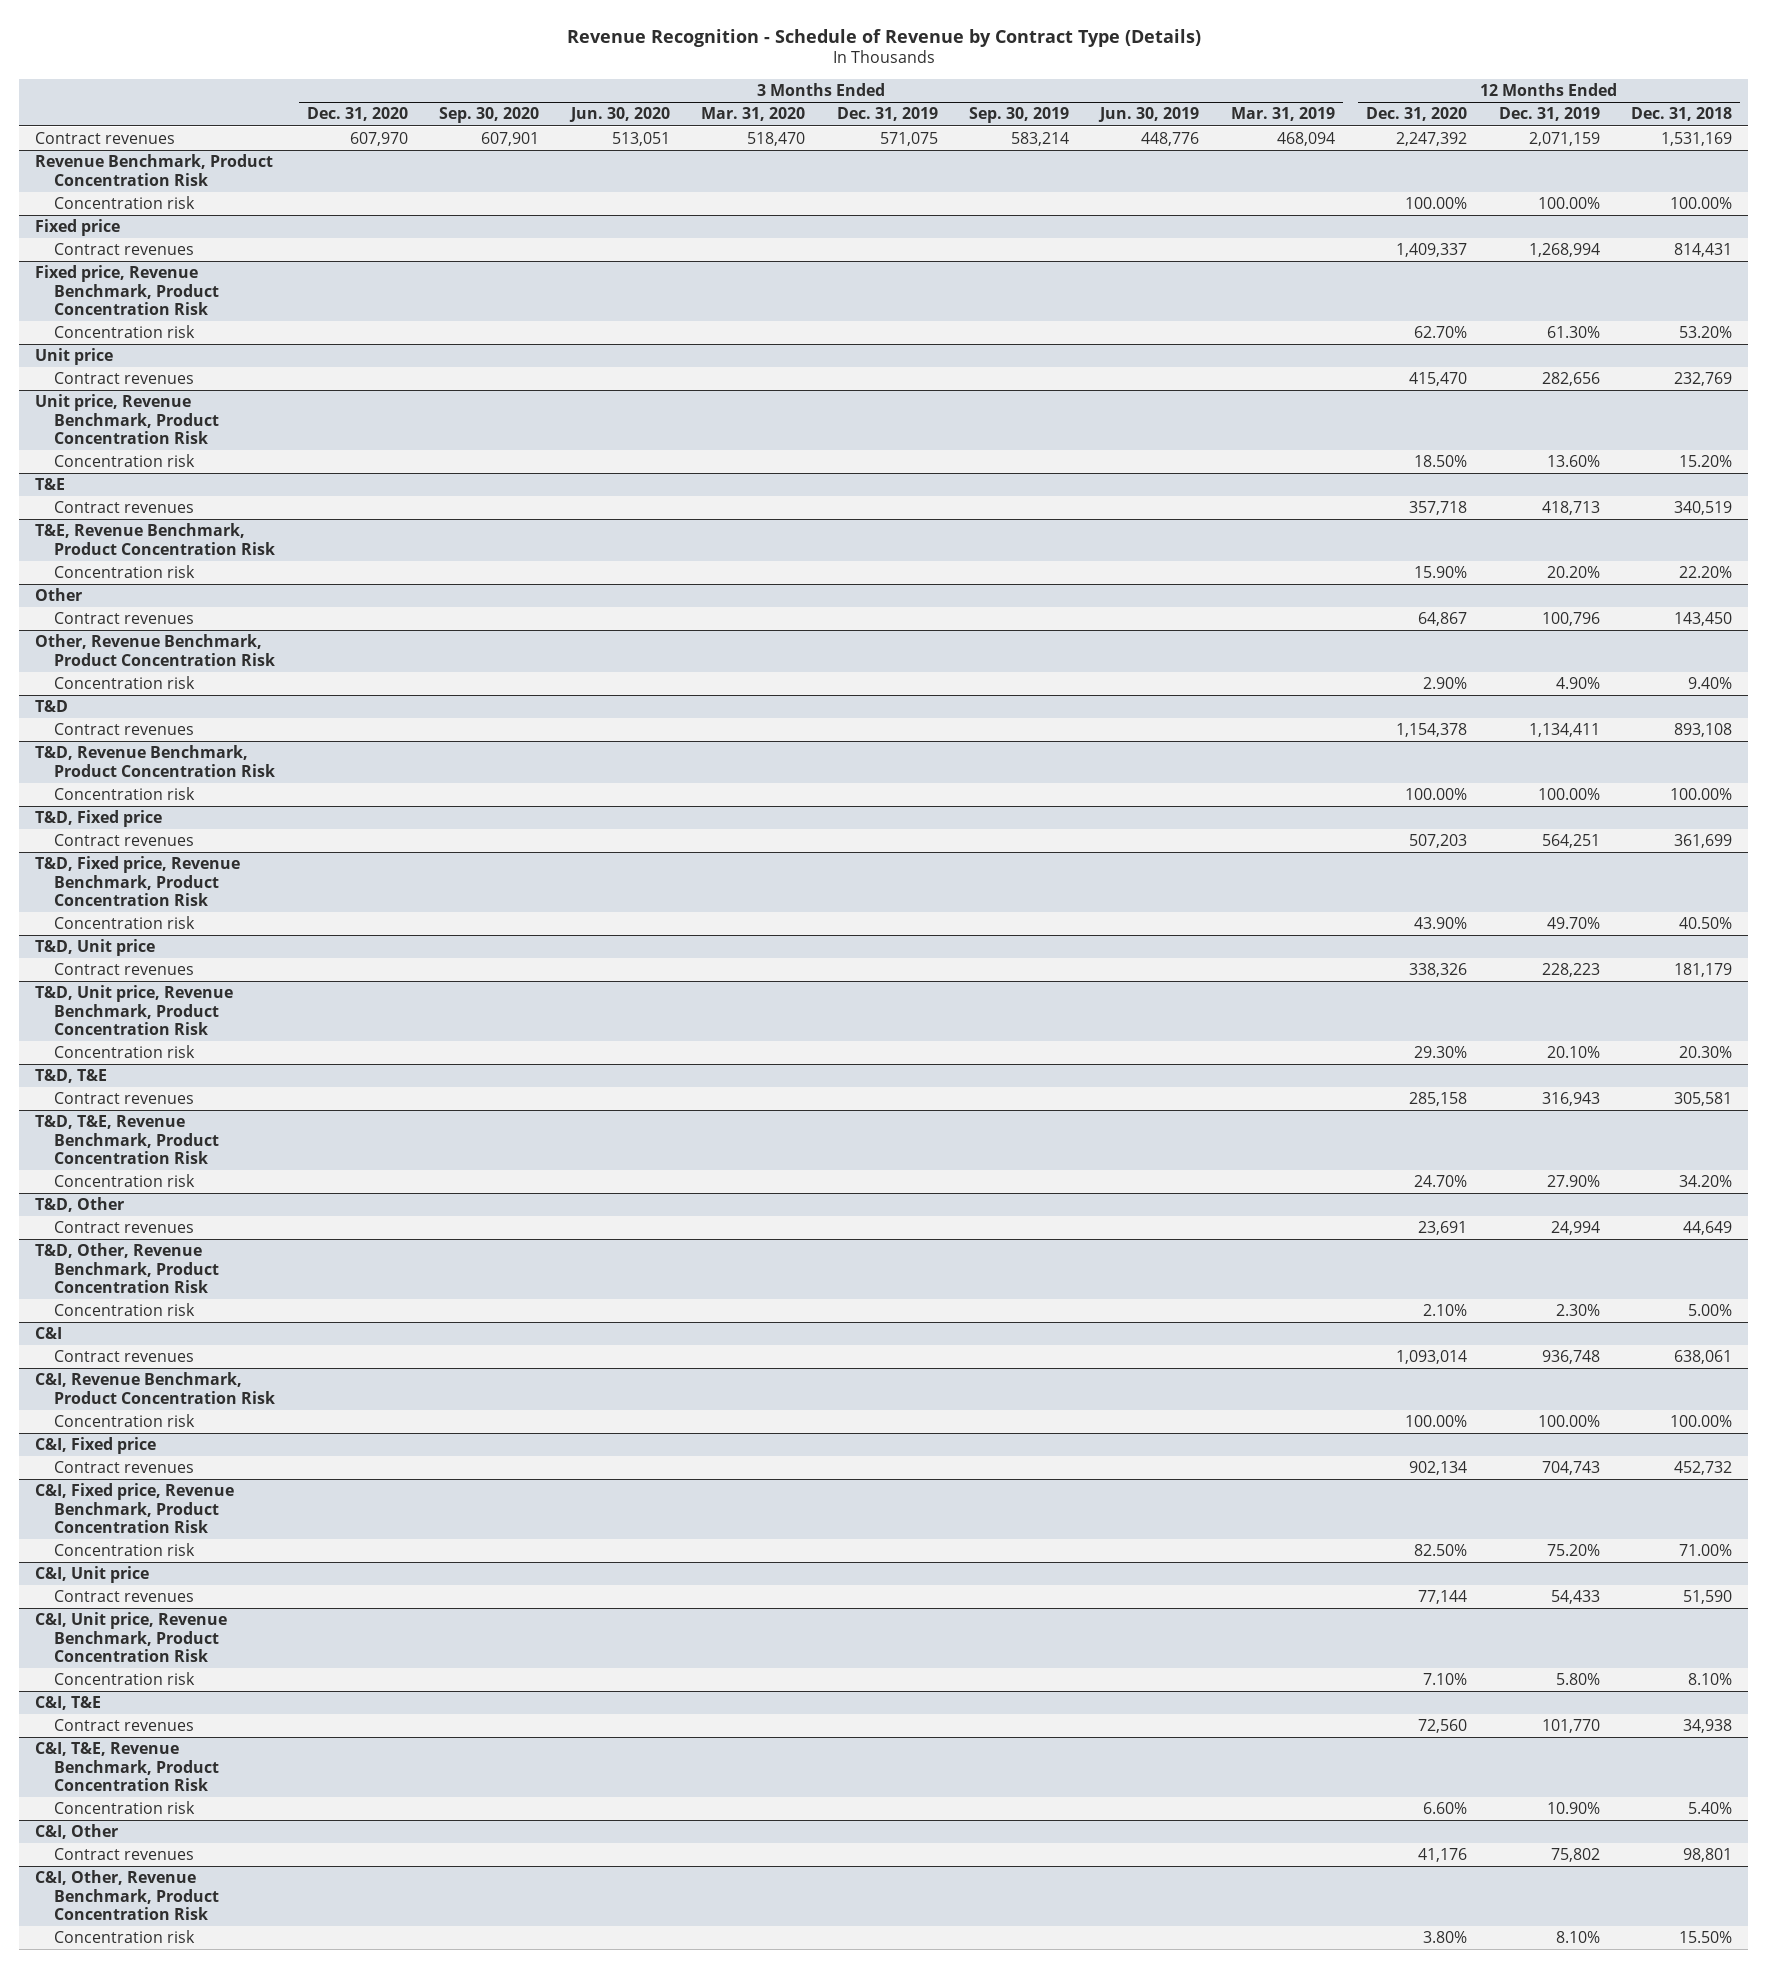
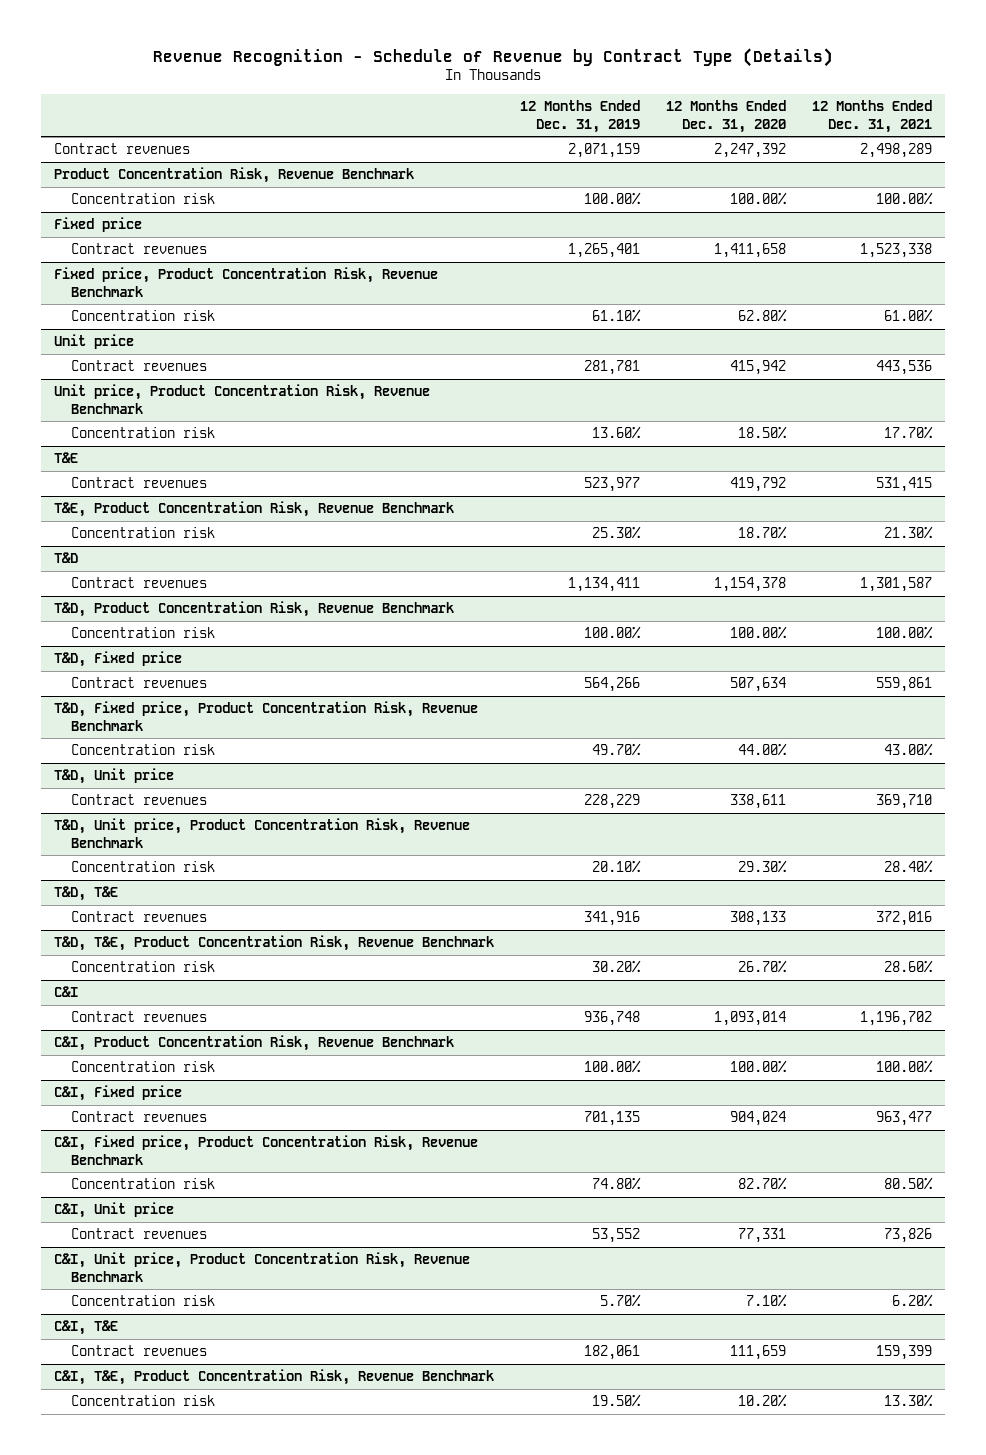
- | 3 Months Ended Dec. 31, 2020 | 3 Months Ended Sep. 30, 2020 | 3 Months Ended Jun. 30, 2020 | 3 Months Ended Mar. 31, 2020 | 3 Months Ended Dec. 31, 2019 | 3 Months Ended Sep. 30, 2019 | 3 Months Ended Jun. 30, 2019 | 3 Months Ended Mar. 31, 2019 | 12 Months Ended Dec. 31, 2020 | 12 Months Ended Dec. 31, 2019 | 12 Months Ended Dec. 31, 2018
+ | 12 Months Ended Dec. 31, 2019 | 12 Months Ended Dec. 31, 2020 | 12 Months Ended Dec. 31, 2021
- Revenue Benchmark, Product Concentration Risk
+ Product Concentration Risk, Revenue Benchmark
@ Fixed price
- Contract revenues | | | | | | | | | 1,409,337 | 1,268,994 | 814,431
- Fixed price, Revenue Benchmark, Product Concentration Risk
- Concentration risk | | | | | | | | | 62.70% | 61.30% | 53.20%
@ Fixed price
+ Contract revenues | 1,265,401 | 1,411,658 | 1,523,338
+ Fixed price, Product Concentration Risk, Revenue Benchmark
+ Concentration risk | 61.10% | 62.80% | 61.00%
@ Unit price
- Contract revenues | | | | | | | | | 415,470 | 282,656 | 232,769
- Unit price, Revenue Benchmark, Product Concentration Risk
@ Unit price
+ Contract revenues | 281,781 | 415,942 | 443,536
+ Unit price, Product Concentration Risk, Revenue Benchmark
@ T&E
- Contract revenues | | | | | | | | | 357,718 | 418,713 | 340,519
- T&E, Revenue Benchmark, Product Concentration Risk
- Concentration risk | | | | | | | | | 15.90% | 20.20% | 22.20%
- Other
- Contract revenues | | | | | | | | | 64,867 | 100,796 | 143,450
- Other, Revenue Benchmark, Product Concentration Risk
- Concentration risk | | | | | | | | | 2.90% | 4.90% | 9.40%
@ T&E
+ Contract revenues | 523,977 | 419,792 | 531,415
+ T&E, Product Concentration Risk, Revenue Benchmark
+ Concentration risk | 25.30% | 18.70% | 21.30%
- T&D, Revenue Benchmark, Product Concentration Risk
+ T&D, Product Concentration Risk, Revenue Benchmark
@ T&D, Fixed price
- Contract revenues | | | | | | | | | 507,203 | 564,251 | 361,699
- T&D, Fixed price, Revenue Benchmark, Product Concentration Risk
- Concentration risk | | | | | | | | | 43.90% | 49.70% | 40.50%
@ T&D, Fixed price
+ Contract revenues | 564,266 | 507,634 | 559,861
+ T&D, Fixed price, Product Concentration Risk, Revenue Benchmark
+ Concentration risk | 49.70% | 44.00% | 43.00%
@ T&D, Unit price
- Contract revenues | | | | | | | | | 338,326 | 228,223 | 181,179
- T&D, Unit price, Revenue Benchmark, Product Concentration Risk
@ T&D, Unit price
+ Contract revenues | 228,229 | 338,611 | 369,710
+ T&D, Unit price, Product Concentration Risk, Revenue Benchmark
@ T&D, T&E
- Contract revenues | | | | | | | | | 285,158 | 316,943 | 305,581
- T&D, T&E, Revenue Benchmark, Product Concentration Risk
- Concentration risk | | | | | | | | | 24.70% | 27.90% | 34.20%
- T&D, Other
- Contract revenues | | | | | | | | | 23,691 | 24,994 | 44,649
- T&D, Other, Revenue Benchmark, Product Concentration Risk
- Concentration risk | | | | | | | | | 2.10% | 2.30% | 5.00%
@ T&D, T&E
+ Contract revenues | 341,916 | 308,133 | 372,016
+ T&D, T&E, Product Concentration Risk, Revenue Benchmark
+ Concentration risk | 30.20% | 26.70% | 28.60%
- C&I, Revenue Benchmark, Product Concentration Risk
+ C&I, Product Concentration Risk, Revenue Benchmark
@ C&I, Fixed price
- Contract revenues | | | | | | | | | 902,134 | 704,743 | 452,732
- C&I, Fixed price, Revenue Benchmark, Product Concentration Risk
- Concentration risk | | | | | | | | | 82.50% | 75.20% | 71.00%
@ C&I, Fixed price
+ Contract revenues | 701,135 | 904,024 | 963,477
+ C&I, Fixed price, Product Concentration Risk, Revenue Benchmark
+ Concentration risk | 74.80% | 82.70% | 80.50%
@ C&I, Unit price
- Contract revenues | | | | | | | | | 77,144 | 54,433 | 51,590
- C&I, Unit price, Revenue Benchmark, Product Concentration Risk
- Concentration risk | | | | | | | | | 7.10% | 5.80% | 8.10%
@ C&I, Unit price
+ Contract revenues | 53,552 | 77,331 | 73,826
+ C&I, Unit price, Product Concentration Risk, Revenue Benchmark
+ Concentration risk | 5.70% | 7.10% | 6.20%
@ C&I, T&E
- Contract revenues | | | | | | | | | 72,560 | 101,770 | 34,938
- C&I, T&E, Revenue Benchmark, Product Concentration Risk
- Concentration risk | | | | | | | | | 6.60% | 10.90% | 5.40%
- C&I, Other
- Contract revenues | | | | | | | | | 41,176 | 75,802 | 98,801
- C&I, Other, Revenue Benchmark, Product Concentration Risk
- Concentration risk | | | | | | | | | 3.80% | 8.10% | 15.50%
@ C&I, T&E
+ Contract revenues | 182,061 | 111,659 | 159,399
+ C&I, T&E, Product Concentration Risk, Revenue Benchmark
+ Concentration risk | 19.50% | 10.20% | 13.30%

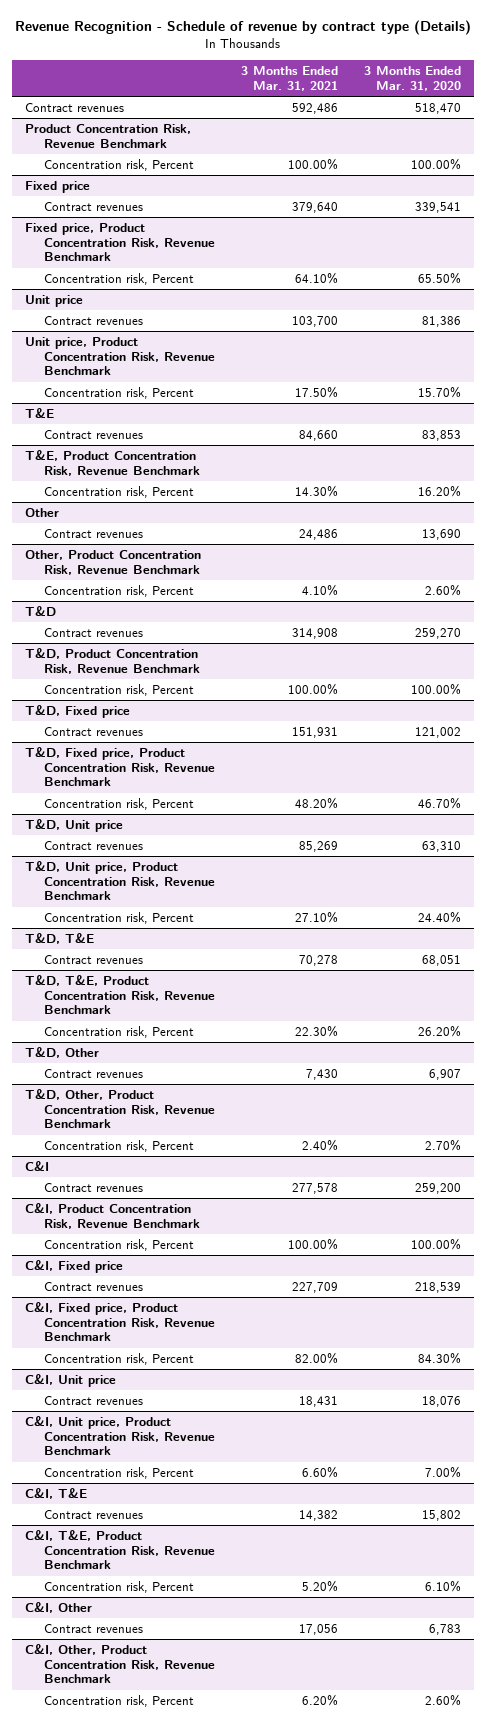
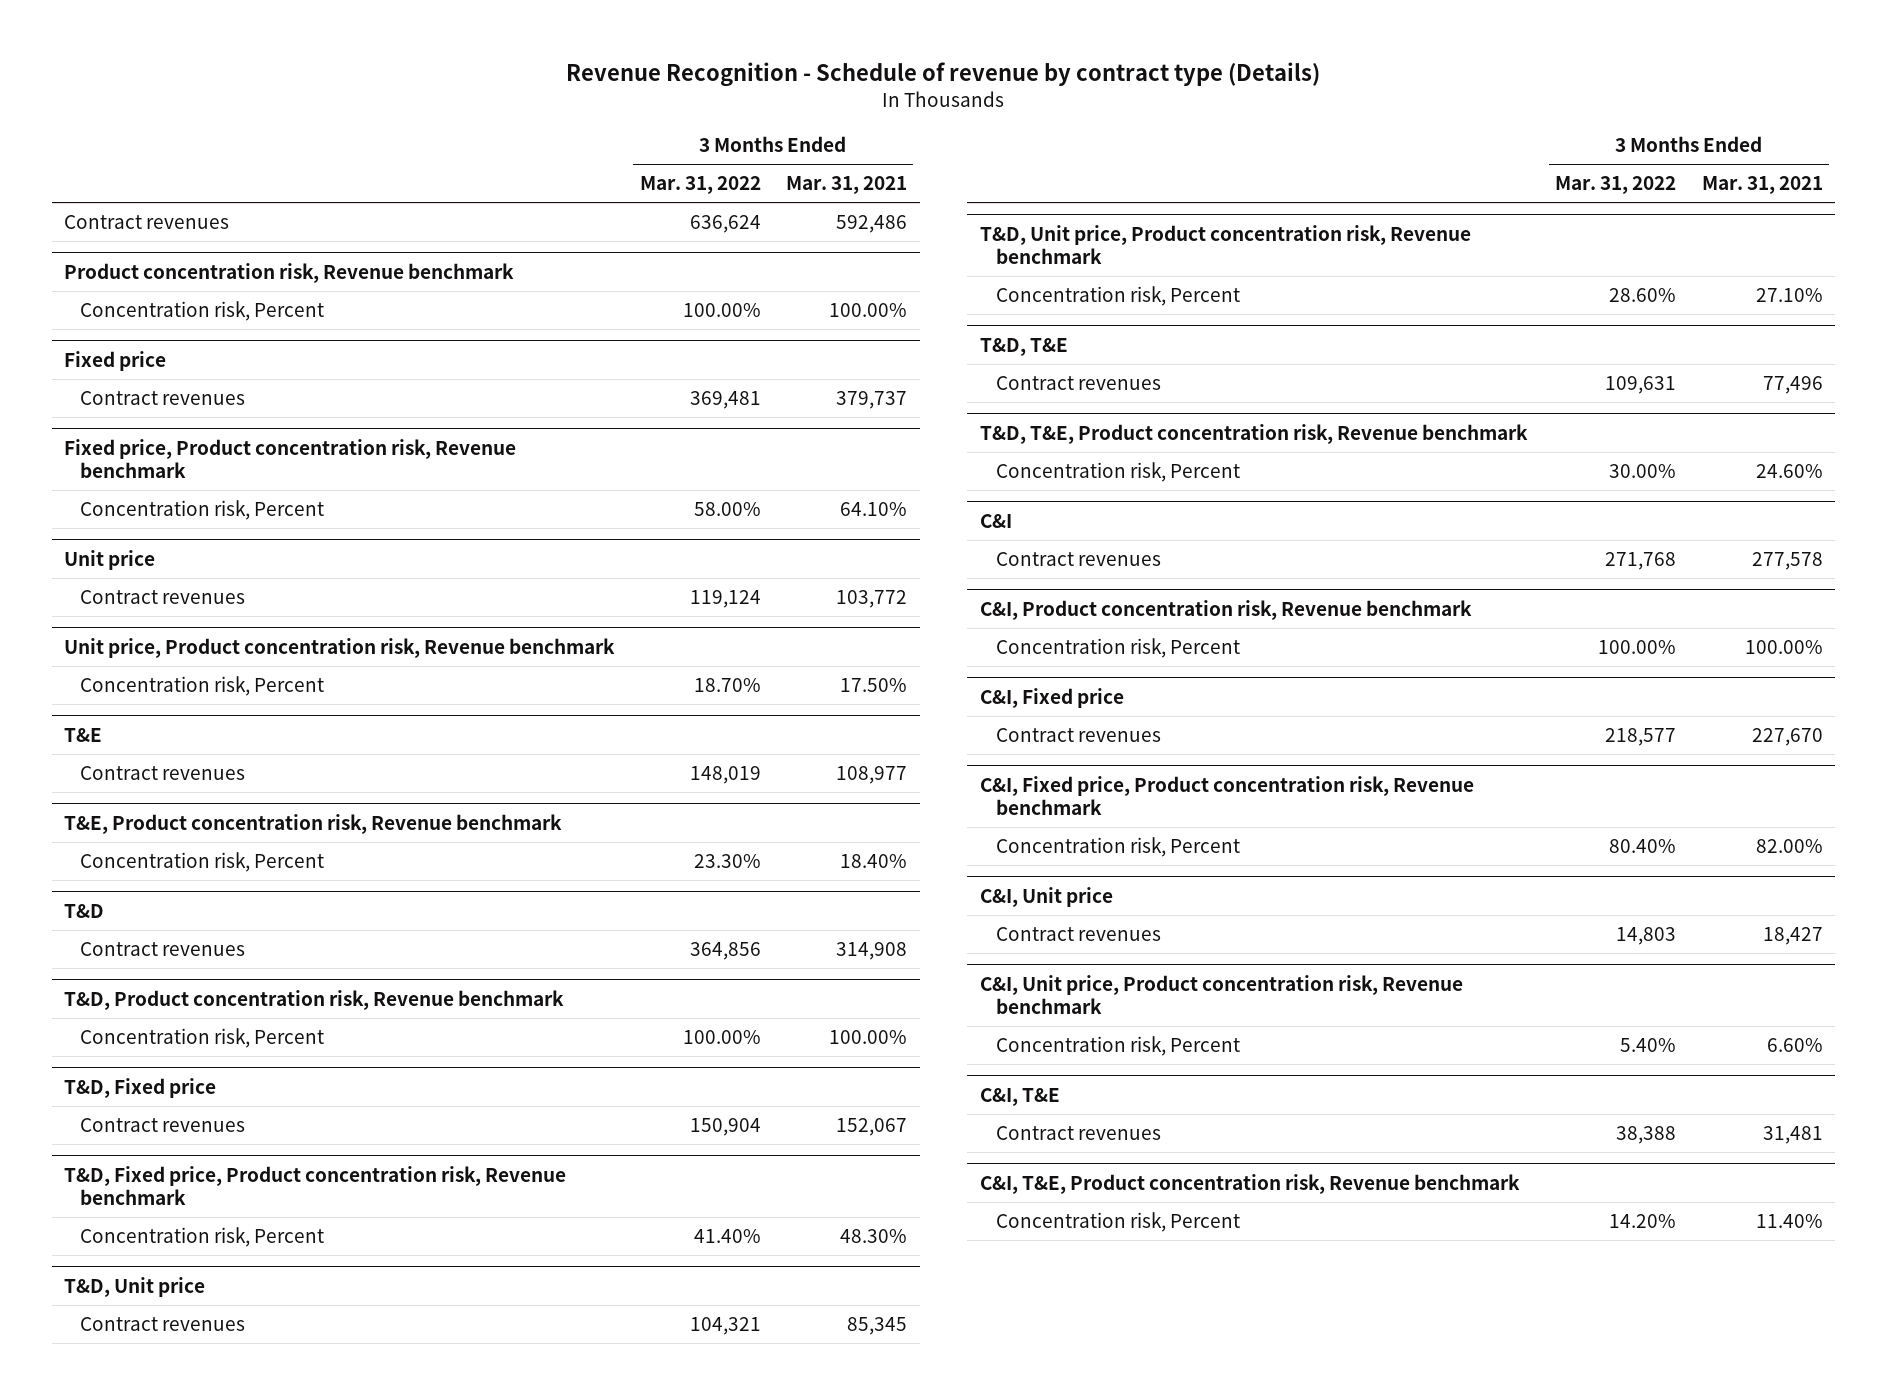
- | 3 Months Ended Mar. 31, 2021 | 3 Months Ended Mar. 31, 2020
+ | 3 Months Ended Mar. 31, 2022 | 3 Months Ended Mar. 31, 2021
- Product Concentration Risk, Revenue Benchmark
+ Product concentration risk, Revenue benchmark
@ Fixed price
- Contract revenues | 379,640 | 339,541
- Fixed price, Product Concentration Risk, Revenue Benchmark
@ Fixed price
+ Contract revenues | 369,481 | 379,737
+ Fixed price, Product concentration risk, Revenue benchmark
@ Unit price
- Contract revenues | 103,700 | 81,386
- Unit price, Product Concentration Risk, Revenue Benchmark
@ Unit price
+ Contract revenues | 119,124 | 103,772
+ Unit price, Product concentration risk, Revenue benchmark
@ T&E
- Contract revenues | 84,660 | 83,853
- T&E, Product Concentration Risk, Revenue Benchmark
- Concentration risk, Percent | 14.30% | 16.20%
- Other
- Contract revenues | 24,486 | 13,690
- Other, Product Concentration Risk, Revenue Benchmark
- Concentration risk, Percent | 4.10% | 2.60%
@ T&E
+ Contract revenues | 148,019 | 108,977
+ T&E, Product concentration risk, Revenue benchmark
+ Concentration risk, Percent | 23.30% | 18.40%
- T&D, Product Concentration Risk, Revenue Benchmark
+ T&D, Product concentration risk, Revenue benchmark
@ T&D, Fixed price
- Contract revenues | 151,931 | 121,002
- T&D, Fixed price, Product Concentration Risk, Revenue Benchmark
- Concentration risk, Percent | 48.20% | 46.70%
@ T&D, Fixed price
+ Contract revenues | 150,904 | 152,067
+ T&D, Fixed price, Product concentration risk, Revenue benchmark
+ Concentration risk, Percent | 41.40% | 48.30%
@ T&D, Unit price
- Contract revenues | 85,269 | 63,310
- T&D, Unit price, Product Concentration Risk, Revenue Benchmark
@ T&D, Unit price
+ Contract revenues | 104,321 | 85,345
+ T&D, Unit price, Product concentration risk, Revenue benchmark
@ T&D, T&E
- Contract revenues | 70,278 | 68,051
- T&D, T&E, Product Concentration Risk, Revenue Benchmark
- Concentration risk, Percent | 22.30% | 26.20%
- T&D, Other
- Contract revenues | 7,430 | 6,907
- T&D, Other, Product Concentration Risk, Revenue Benchmark
- Concentration risk, Percent | 2.40% | 2.70%
@ T&D, T&E
+ Contract revenues | 109,631 | 77,496
+ T&D, T&E, Product concentration risk, Revenue benchmark
+ Concentration risk, Percent | 30.00% | 24.60%
- C&I, Product Concentration Risk, Revenue Benchmark
+ C&I, Product concentration risk, Revenue benchmark
@ C&I, Fixed price
- Contract revenues | 227,709 | 218,539
- C&I, Fixed price, Product Concentration Risk, Revenue Benchmark
@ C&I, Fixed price
+ Contract revenues | 218,577 | 227,670
+ C&I, Fixed price, Product concentration risk, Revenue benchmark
@ C&I, Unit price
- Contract revenues | 18,431 | 18,076
- C&I, Unit price, Product Concentration Risk, Revenue Benchmark
@ C&I, Unit price
+ Contract revenues | 14,803 | 18,427
+ C&I, Unit price, Product concentration risk, Revenue benchmark
@ C&I, T&E
- Contract revenues | 14,382 | 15,802
- C&I, T&E, Product Concentration Risk, Revenue Benchmark
- Concentration risk, Percent | 5.20% | 6.10%
- C&I, Other
- Contract revenues | 17,056 | 6,783
- C&I, Other, Product Concentration Risk, Revenue Benchmark
- Concentration risk, Percent | 6.20% | 2.60%
@ C&I, T&E
+ Contract revenues | 38,388 | 31,481
+ C&I, T&E, Product concentration risk, Revenue benchmark
+ Concentration risk, Percent | 14.20% | 11.40%

